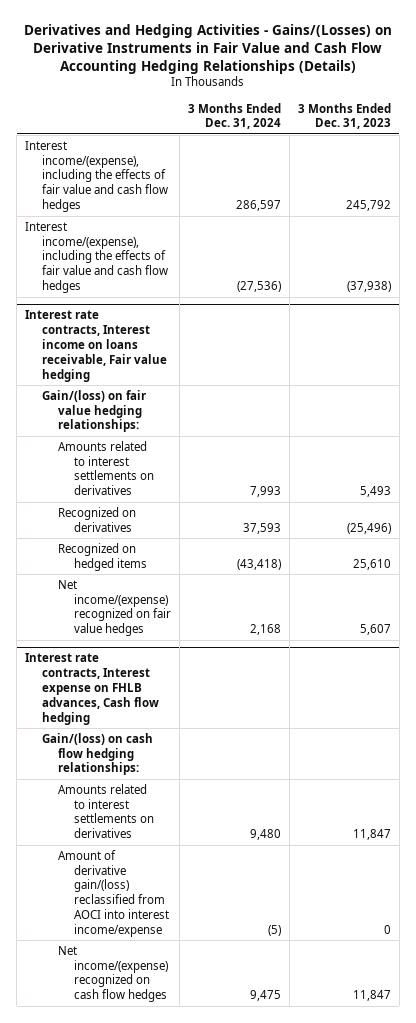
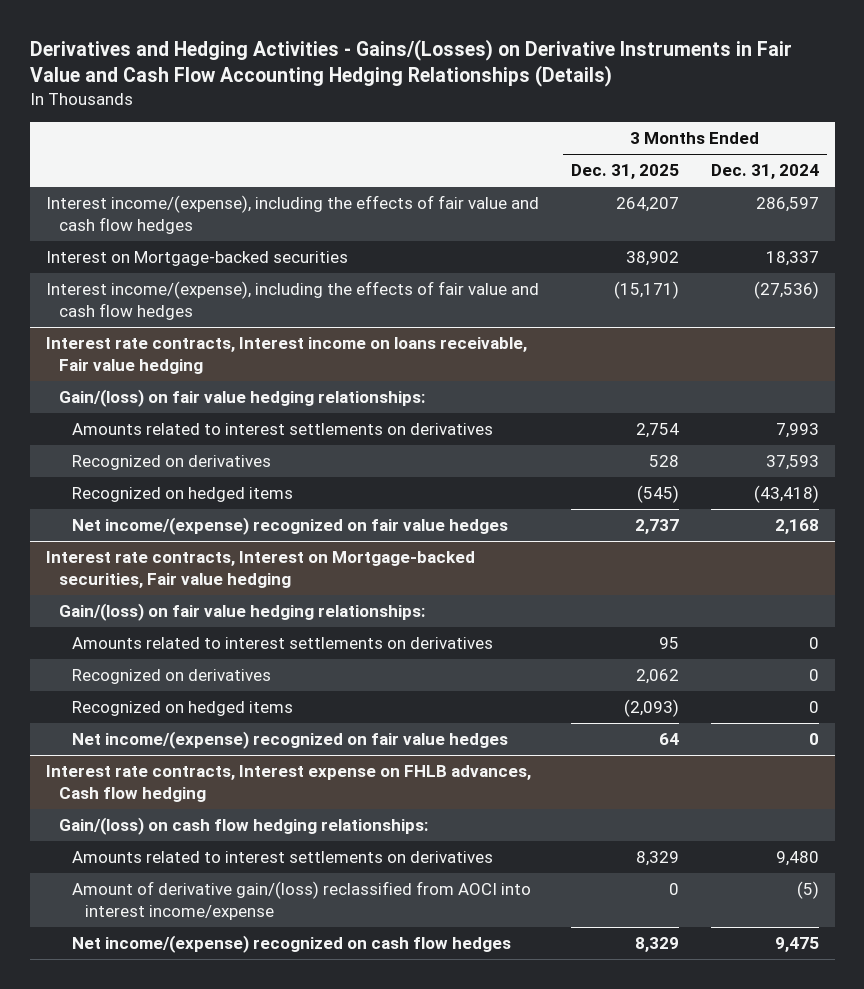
- | 3 Months Ended Dec. 31, 2024 | 3 Months Ended Dec. 31, 2023
+ | 3 Months Ended Dec. 31, 2025 | 3 Months Ended Dec. 31, 2024
+ Interest on Mortgage-backed securities | 38,902 | 18,337
+ Interest rate contracts, Interest on Mortgage-backed securities, Fair value hedging
+ Gain/(loss) on fair value hedging relationships:
+ Amounts related to interest settlements on derivatives | 95 | 0
+ Recognized on derivatives | 2,062 | 0
+ Recognized on hedged items | (2,093) | 0
+ Net income/(expense) recognized on fair value hedges | 64 | 0

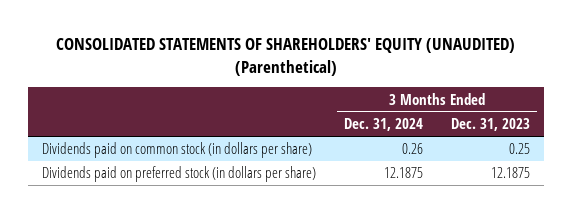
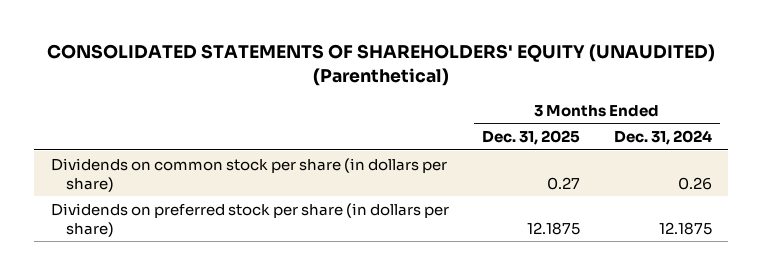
- | 3 Months Ended Dec. 31, 2024 | 3 Months Ended Dec. 31, 2023
+ | 3 Months Ended Dec. 31, 2025 | 3 Months Ended Dec. 31, 2024
- Dividends paid on common stock (in dollars per share) | 0.26 | 0.25
- Dividends paid on preferred stock (in dollars per share) | 12.1875 | 12.1875
+ Dividends on common stock per share (in dollars per share) | 0.27 | 0.26
+ Dividends on preferred stock per share (in dollars per share) | 12.1875 | 12.1875

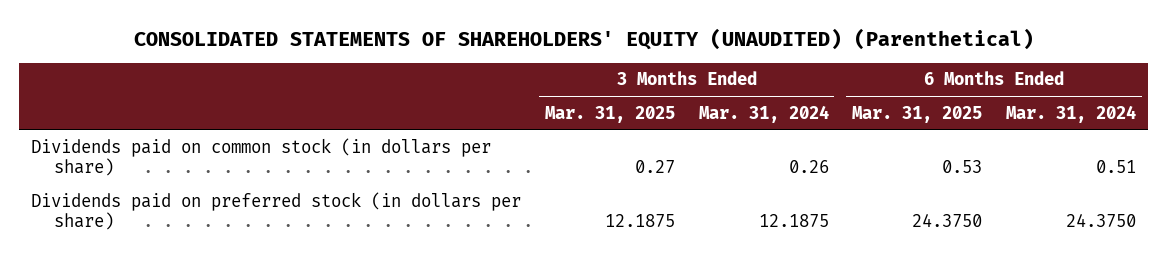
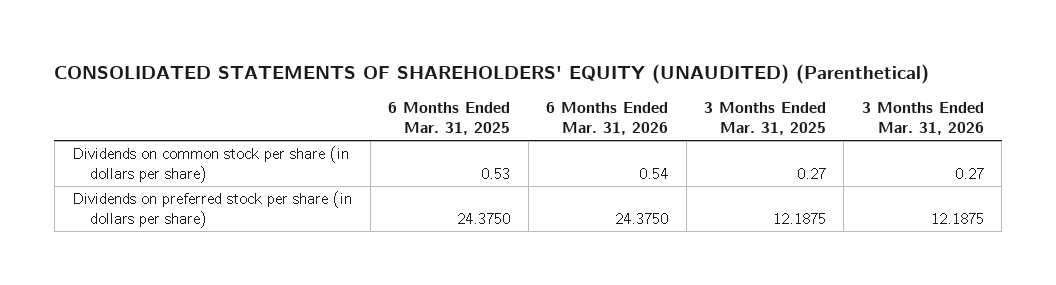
- | 3 Months Ended Mar. 31, 2025 | 3 Months Ended Mar. 31, 2024 | 6 Months Ended Mar. 31, 2025 | 6 Months Ended Mar. 31, 2024
+ | 6 Months Ended Mar. 31, 2025 | 6 Months Ended Mar. 31, 2026 | 3 Months Ended Mar. 31, 2025 | 3 Months Ended Mar. 31, 2026
- Dividends paid on common stock (in dollars per share) | 0.27 | 0.26 | 0.53 | 0.51
- Dividends paid on preferred stock (in dollars per share) | 12.1875 | 12.1875 | 24.3750 | 24.3750
+ Dividends on common stock per share (in dollars per share) | 0.53 | 0.54 | 0.27 | 0.27
+ Dividends on preferred stock per share (in dollars per share) | 24.3750 | 24.3750 | 12.1875 | 12.1875

